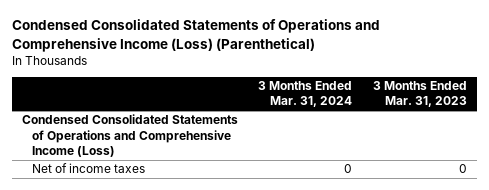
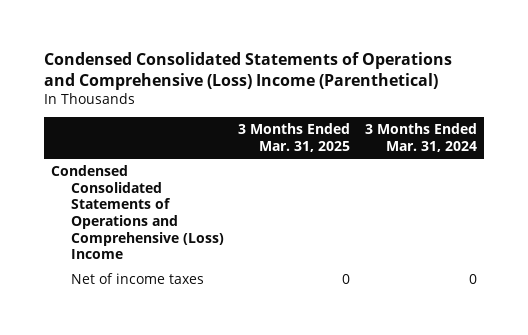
- Condensed Consolidated Statements of Operations and Comprehensive Income (Loss) (Parenthetical)
+ Condensed Consolidated Statements of Operations and Comprehensive (Loss) Income (Parenthetical)
- | 3 Months Ended Mar. 31, 2024 | 3 Months Ended Mar. 31, 2023
+ | 3 Months Ended Mar. 31, 2025 | 3 Months Ended Mar. 31, 2024
- Condensed Consolidated Statements of Operations and Comprehensive Income (Loss)
+ Condensed Consolidated Statements of Operations and Comprehensive (Loss) Income

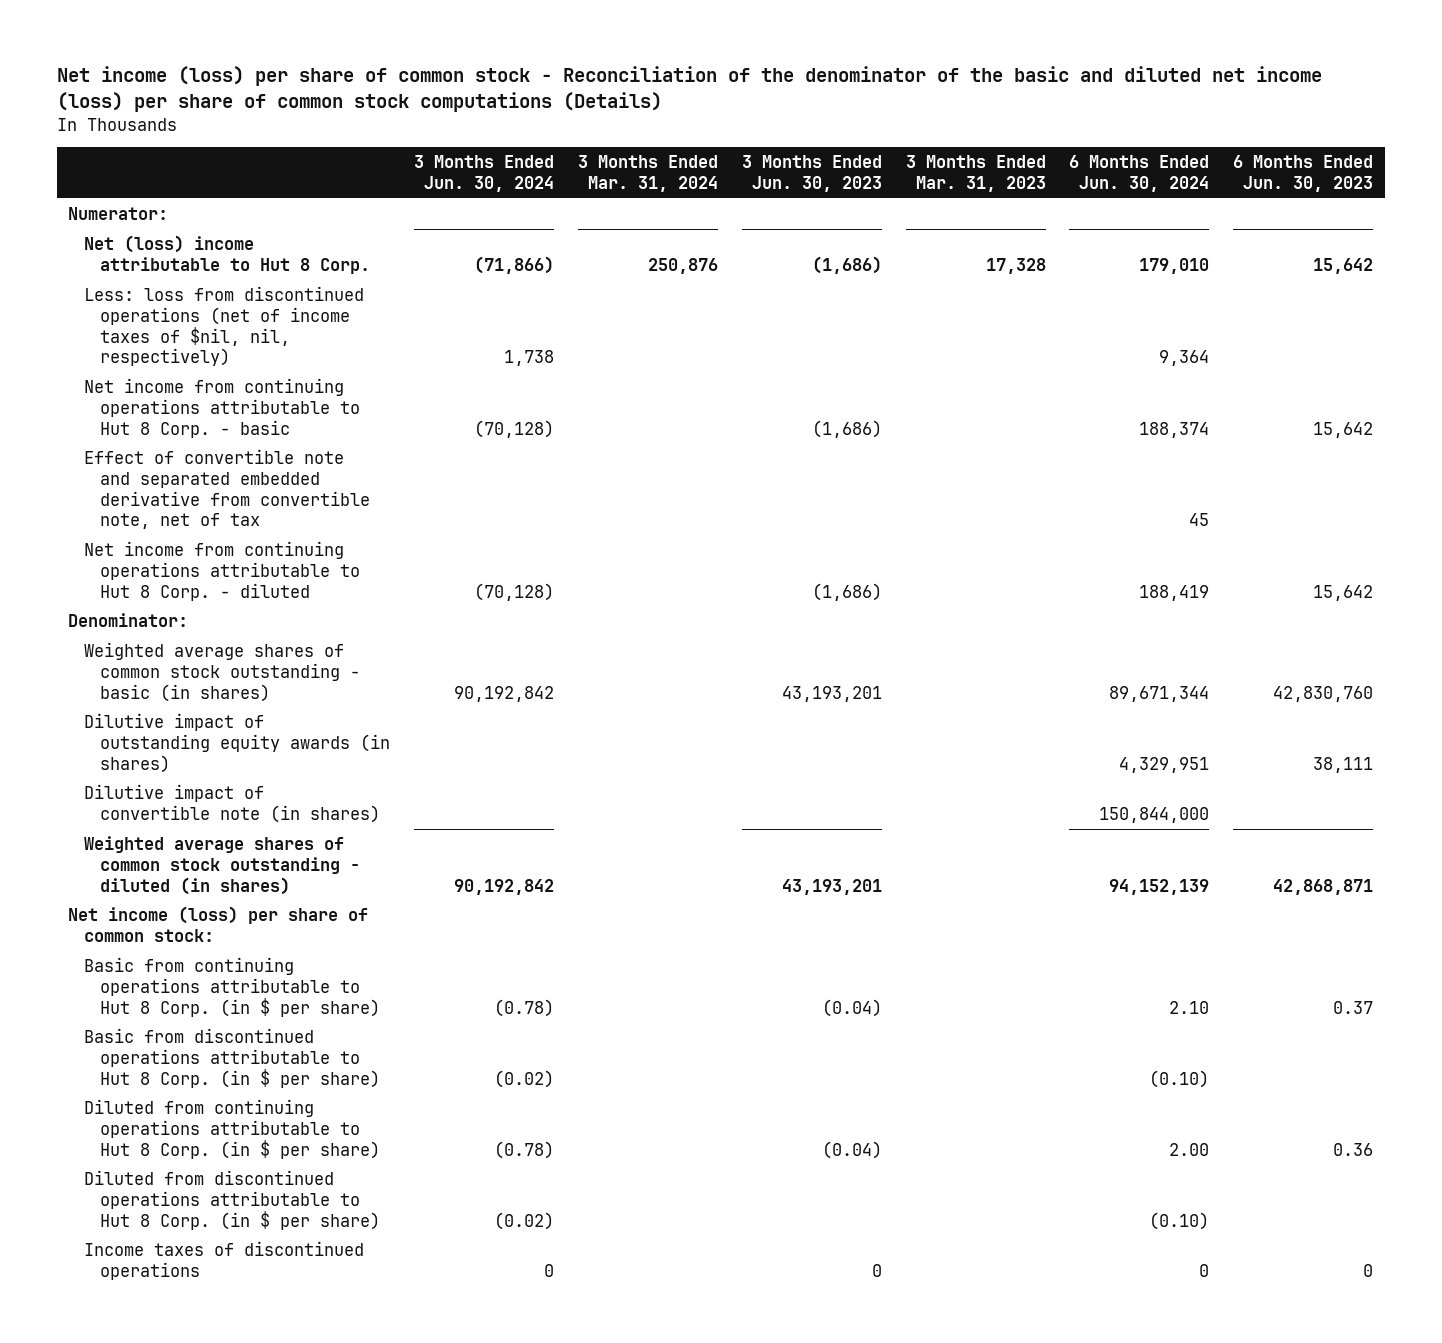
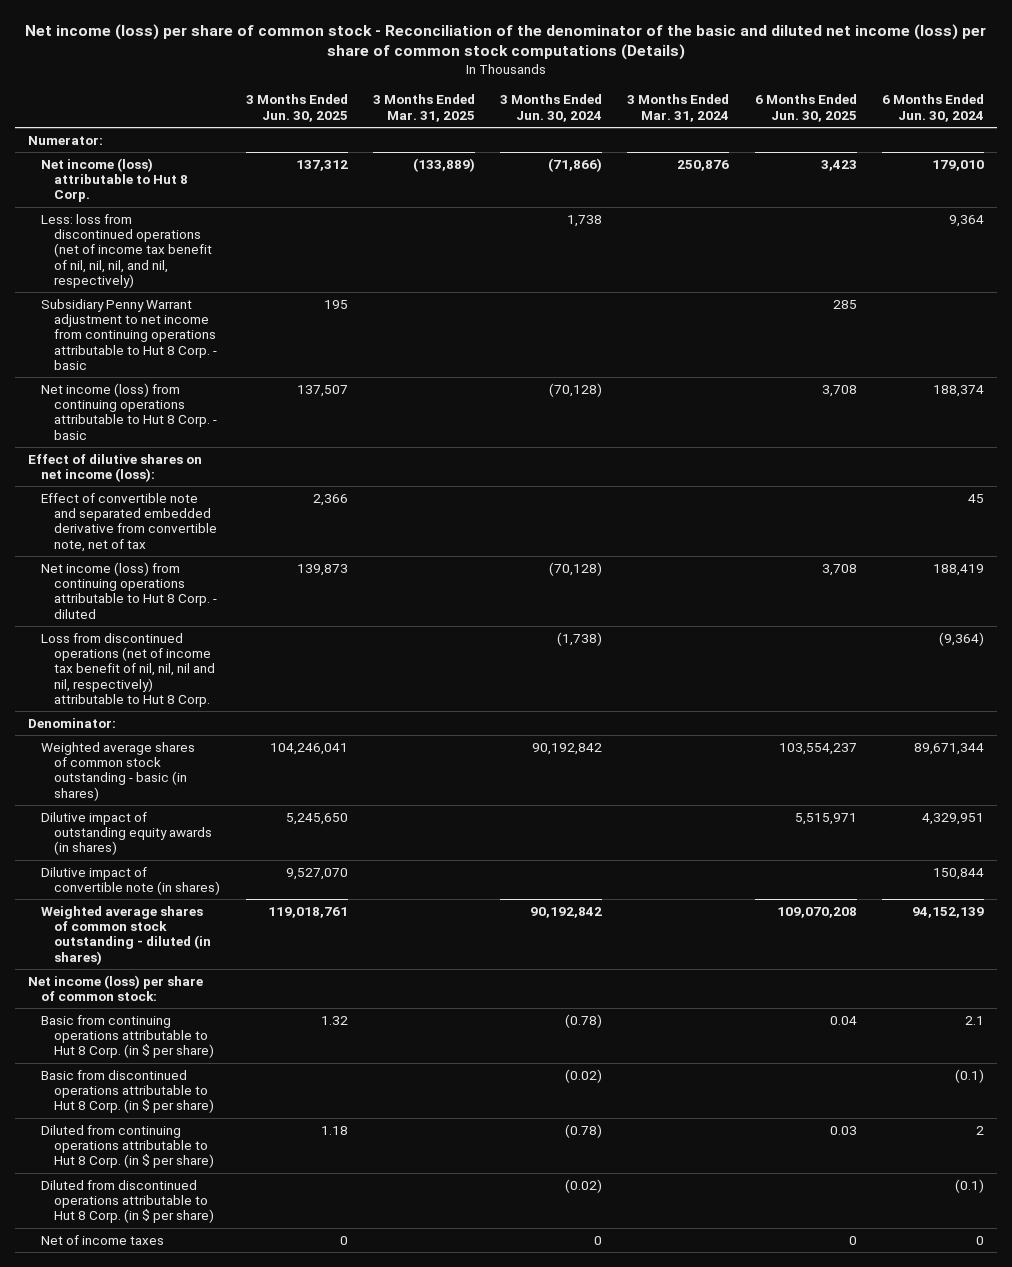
- | 3 Months Ended Jun. 30, 2024 | 3 Months Ended Mar. 31, 2024 | 3 Months Ended Jun. 30, 2023 | 3 Months Ended Mar. 31, 2023 | 6 Months Ended Jun. 30, 2024 | 6 Months Ended Jun. 30, 2023
+ | 3 Months Ended Jun. 30, 2025 | 3 Months Ended Mar. 31, 2025 | 3 Months Ended Jun. 30, 2024 | 3 Months Ended Mar. 31, 2024 | 6 Months Ended Jun. 30, 2025 | 6 Months Ended Jun. 30, 2024
- Net (loss) income attributable to Hut 8 Corp. | (71,866) | 250,876 | (1,686) | 17,328 | 179,010 | 15,642
- Less: loss from discontinued operations (net of income taxes of $nil, nil, respectively) | 1,738 | | | | 9,364 |
- Net income from continuing operations attributable to Hut 8 Corp. - basic | (70,128) | | (1,686) | | 188,374 | 15,642
+ Net income (loss) attributable to Hut 8 Corp. | 137,312 | (133,889) | (71,866) | 250,876 | 3,423 | 179,010
+ Less: loss from discontinued operations (net of income tax benefit of nil, nil, nil, and nil, respectively) | | | 1,738 | | | 9,364
+ Subsidiary Penny Warrant adjustment to net income from continuing operations attributable to Hut 8 Corp. - basic | 195 | | | | 285 |
+ Net income (loss) from continuing operations attributable to Hut 8 Corp. - basic | 137,507 | | (70,128) | | 3,708 | 188,374
+ Effect of dilutive shares on net income (loss):
- Net income from continuing operations attributable to Hut 8 Corp. - diluted | (70,128) | | (1,686) | | 188,419 | 15,642
+ Net income (loss) from continuing operations attributable to Hut 8 Corp. - diluted | 139,873 | | (70,128) | | 3,708 | 188,419
+ Loss from discontinued operations (net of income tax benefit of nil, nil, nil and nil, respectively) attributable to Hut 8 Corp. | | | (1,738) | | | (9,364)
- Dilutive impact of convertible note (in shares) | | | | | 150,844,000 |
+ Dilutive impact of convertible note (in shares) | 9,527,070 | | | | | 150,844
- Basic from continuing operations attributable to Hut 8 Corp. (in $ per share) | (0.78) | | (0.04) | | 2.10 | 0.37
- Basic from discontinued operations attributable to Hut 8 Corp. (in $ per share) | (0.02) | | | | (0.10) |
- Diluted from continuing operations attributable to Hut 8 Corp. (in $ per share) | (0.78) | | (0.04) | | 2.00 | 0.36
- Diluted from discontinued operations attributable to Hut 8 Corp. (in $ per share) | (0.02) | | | | (0.10) |
- Income taxes of discontinued operations | 0 | | 0 | | 0 | 0
+ Basic from continuing operations attributable to Hut 8 Corp. (in $ per share) | 1.32 | | (0.78) | | 0.04 | 2.1
+ Basic from discontinued operations attributable to Hut 8 Corp. (in $ per share) | | | (0.02) | | | (0.1)
+ Diluted from continuing operations attributable to Hut 8 Corp. (in $ per share) | 1.18 | | (0.78) | | 0.03 | 2
+ Diluted from discontinued operations attributable to Hut 8 Corp. (in $ per share) | | | (0.02) | | | (0.1)
+ Net of income taxes | 0 | | 0 | | 0 | 0

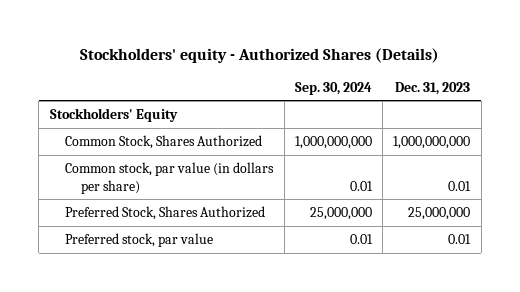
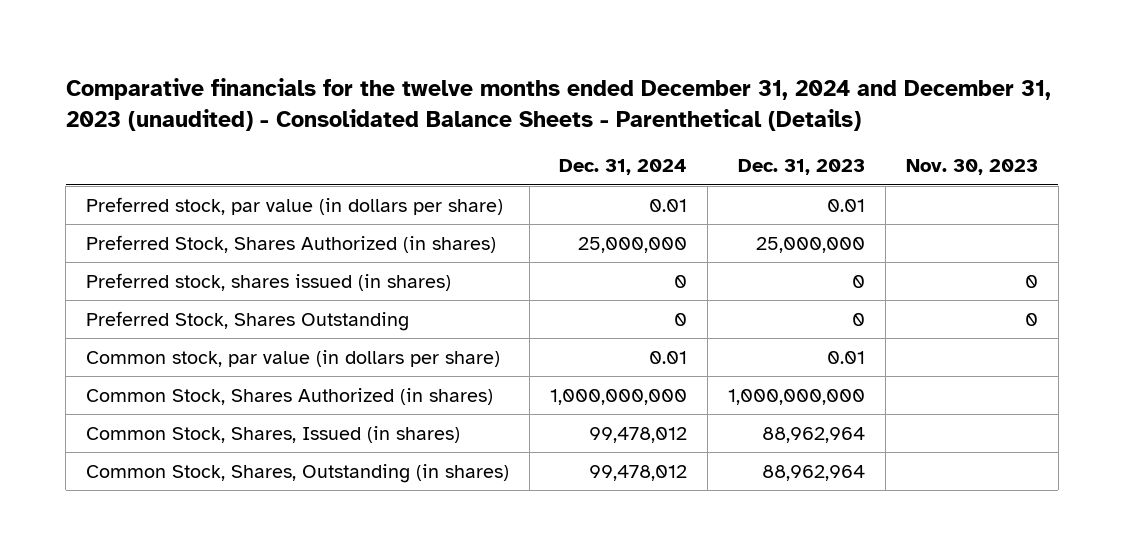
- Stockholders' equity - Authorized Shares (Details)
+ Comparative financials for the twelve months ended December 31, 2024 and December 31, 2023 (unaudited) - Consolidated Balance Sheets - Parenthetical (Details)
- | Sep. 30, 2024 | Dec. 31, 2023
+ | Dec. 31, 2024 | Dec. 31, 2023 | Nov. 30, 2023
- Stockholders' Equity
- Common Stock, Shares Authorized | 1,000,000,000 | 1,000,000,000
+ Preferred stock, par value (in dollars per share) | 0.01 | 0.01 |
+ Preferred Stock, Shares Authorized (in shares) | 25,000,000 | 25,000,000 |
+ Preferred stock, shares issued (in shares) | 0 | 0 | 0
+ Preferred Stock, Shares Outstanding | 0 | 0 | 0
- Preferred Stock, Shares Authorized | 25,000,000 | 25,000,000
- Preferred stock, par value | 0.01 | 0.01
+ Common Stock, Shares Authorized (in shares) | 1,000,000,000 | 1,000,000,000 |
+ Common Stock, Shares, Issued (in shares) | 99,478,012 | 88,962,964 |
+ Common Stock, Shares, Outstanding (in shares) | 99,478,012 | 88,962,964 |

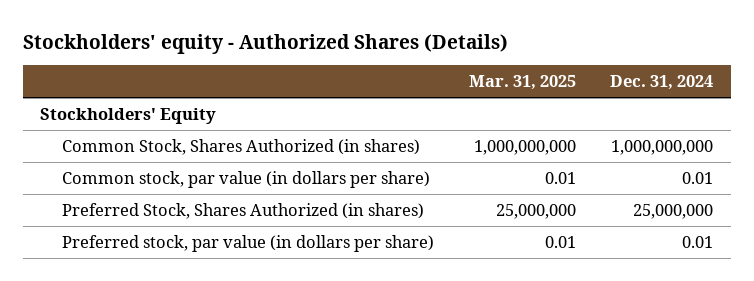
- Comparative financials for the twelve months ended December 31, 2024 and December 31, 2023 (unaudited) - Consolidated Balance Sheets - Parenthetical (Details)
+ Stockholders' equity - Authorized Shares (Details)
- | Dec. 31, 2024 | Dec. 31, 2023 | Nov. 30, 2023
+ | Mar. 31, 2025 | Dec. 31, 2024
- Preferred stock, shares issued (in shares) | 0 | 0 | 0
- Preferred Stock, Shares Outstanding | 0 | 0 | 0
+ Stockholders' Equity
- Common Stock, Shares, Issued (in shares) | 99,478,012 | 88,962,964 |
- Common Stock, Shares, Outstanding (in shares) | 99,478,012 | 88,962,964 |
moved down: Common stock, par value (in dollars per share) | 0.01 | 0.01
moved down: Preferred Stock, Shares Authorized (in shares) | 25,000,000 | 25,000,000
moved down: Preferred stock, par value (in dollars per share) | 0.01 | 0.01

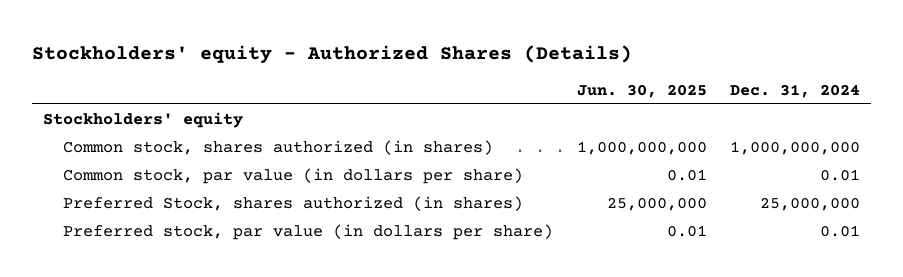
- | Mar. 31, 2025 | Dec. 31, 2024
+ | Jun. 30, 2025 | Dec. 31, 2024
- Stockholders' Equity
- Common Stock, Shares Authorized (in shares) | 1,000,000,000 | 1,000,000,000
+ Stockholders' equity
+ Common stock, shares authorized (in shares) | 1,000,000,000 | 1,000,000,000
- Preferred Stock, Shares Authorized (in shares) | 25,000,000 | 25,000,000
+ Preferred Stock, shares authorized (in shares) | 25,000,000 | 25,000,000

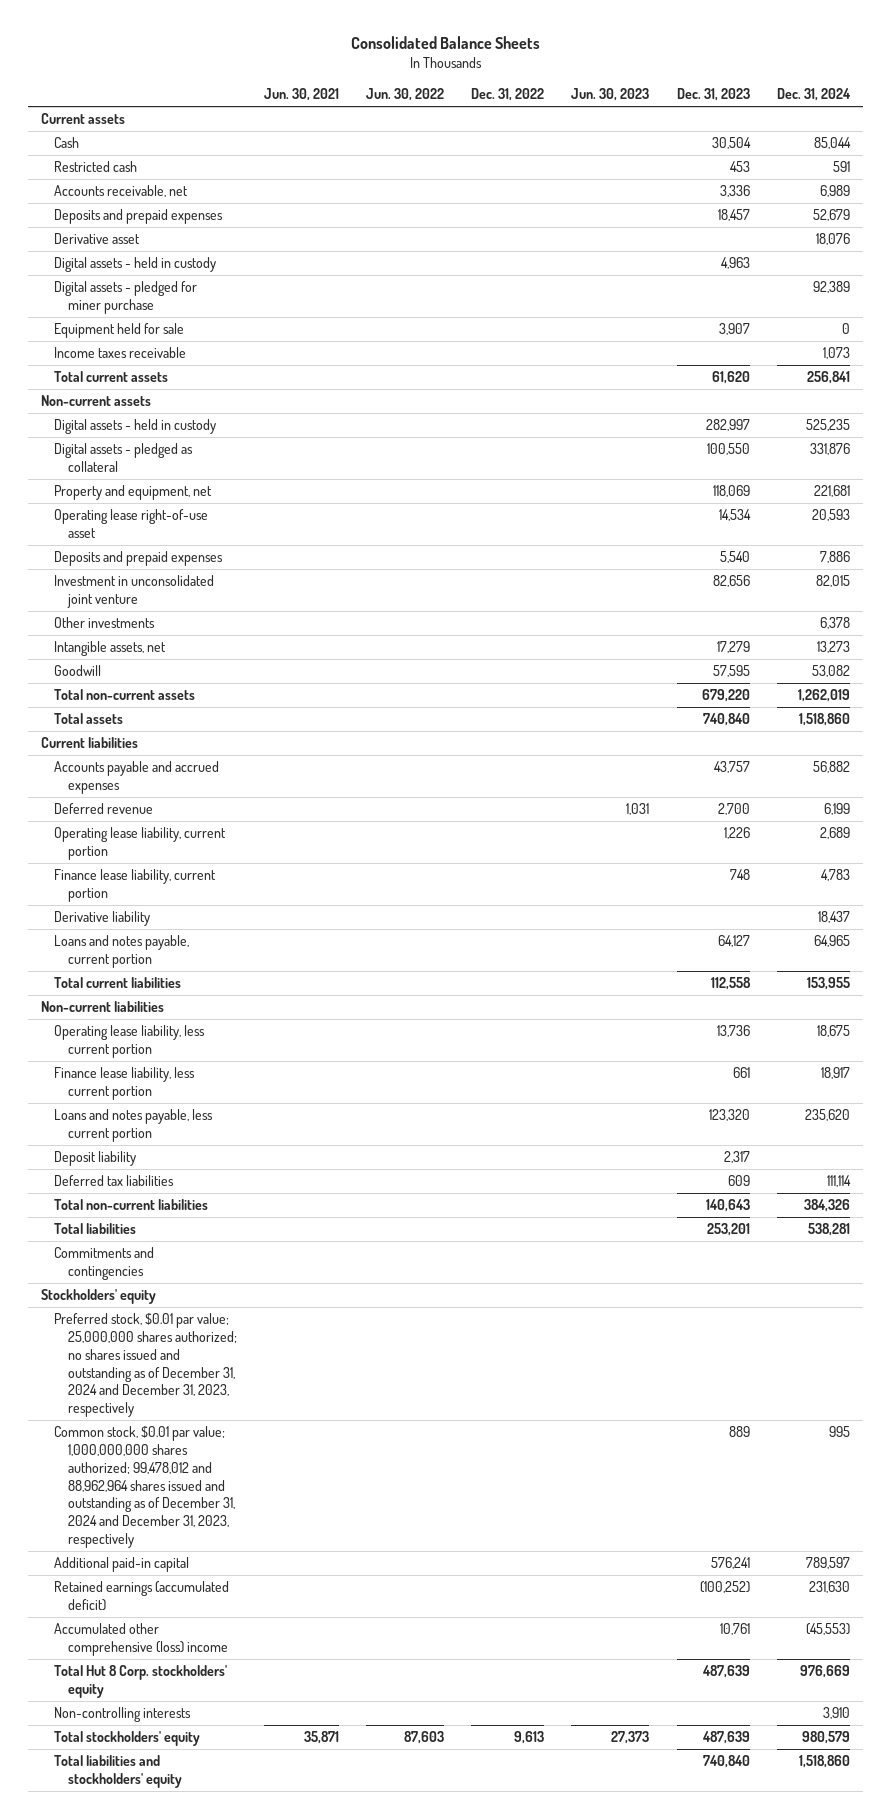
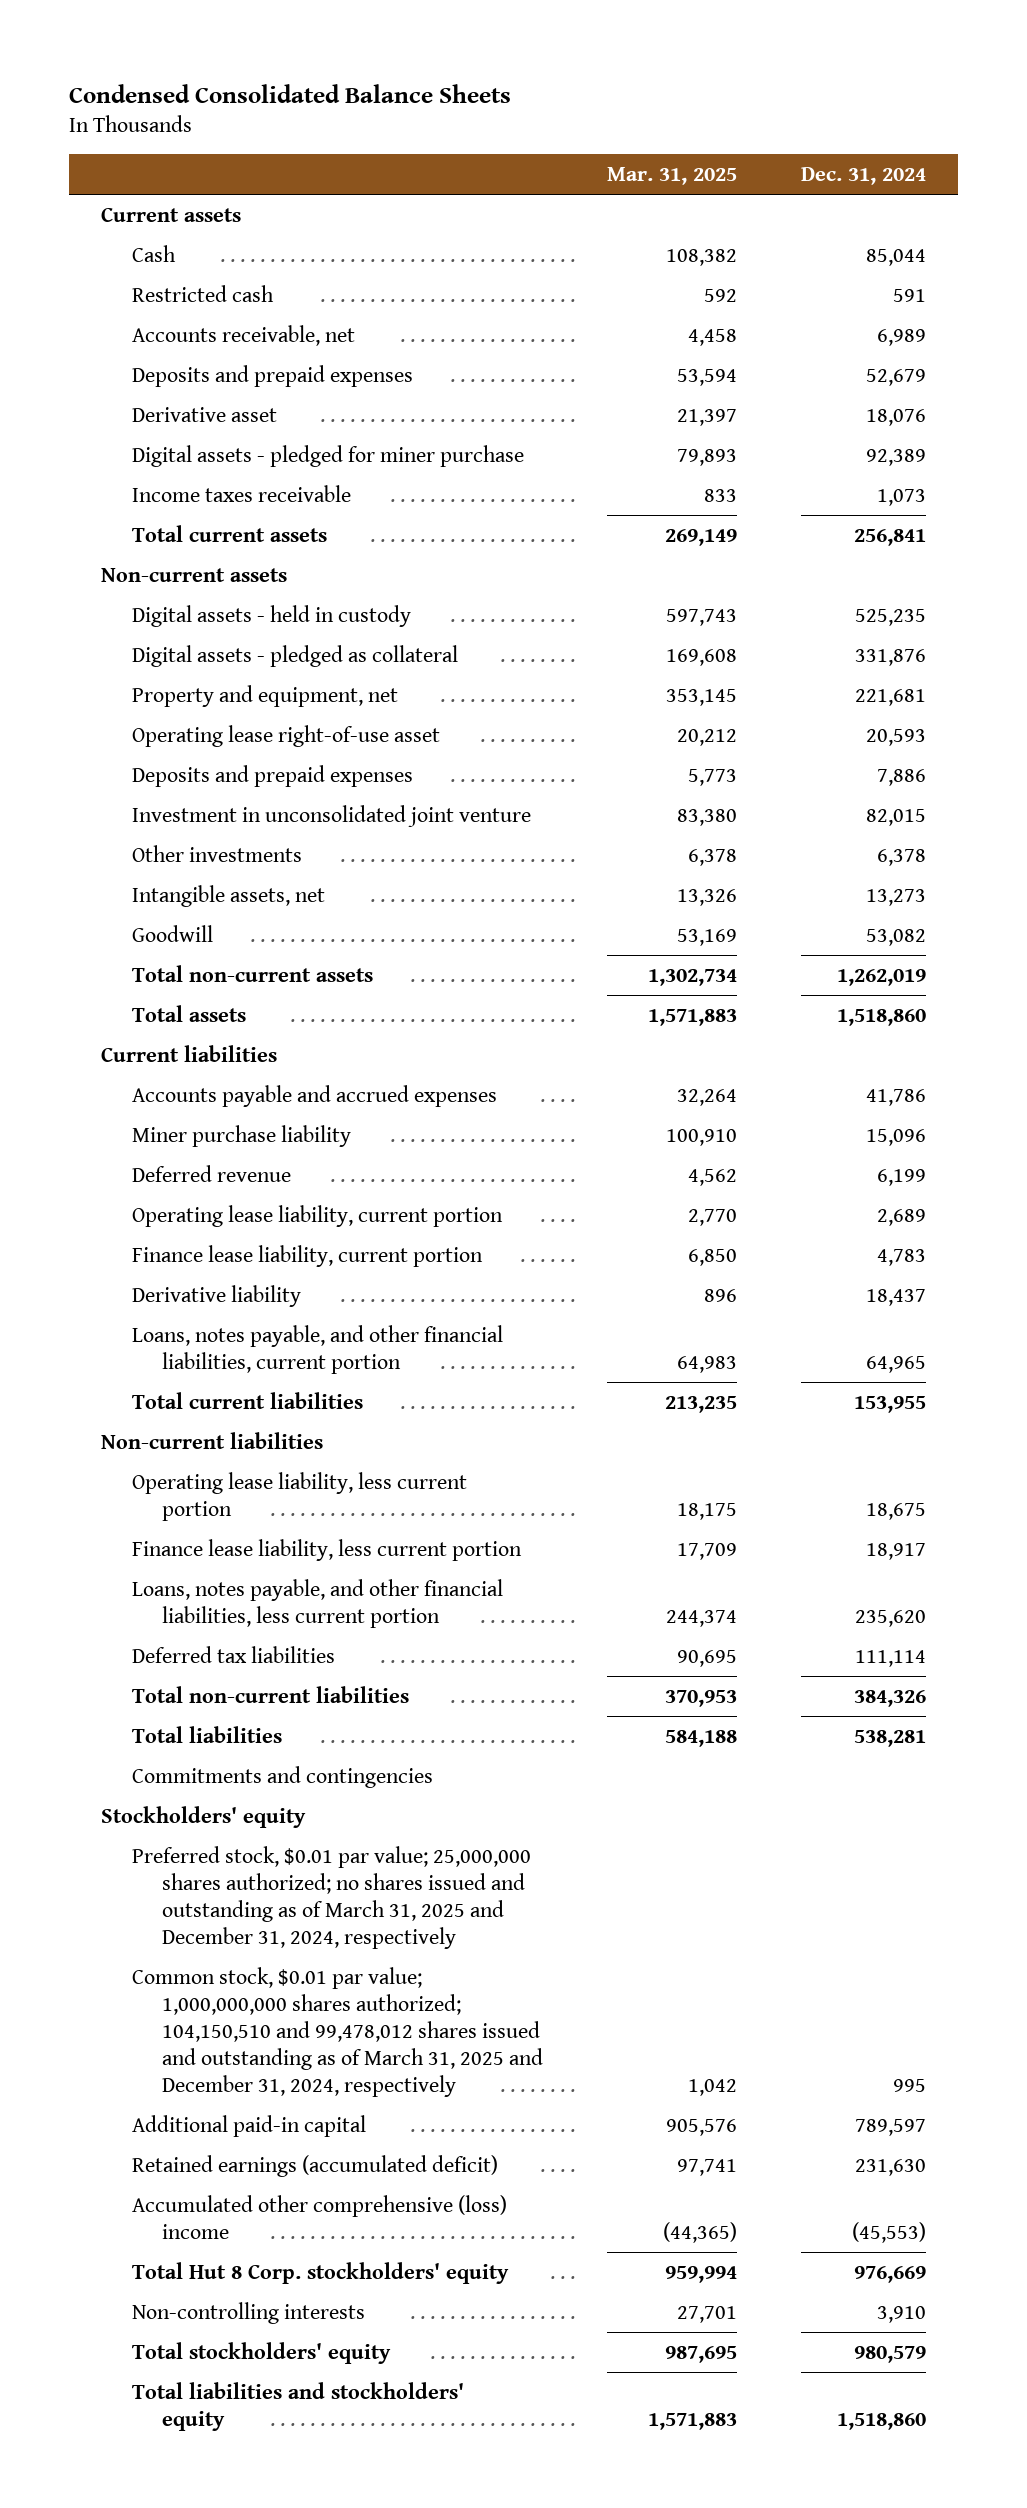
- Consolidated Balance Sheets
+ Condensed Consolidated Balance Sheets
- | Jun. 30, 2021 | Jun. 30, 2022 | Dec. 31, 2022 | Jun. 30, 2023 | Dec. 31, 2023 | Dec. 31, 2024
+ | Mar. 31, 2025 | Dec. 31, 2024
- Digital assets - held in custody | | | | | 4,963 |
- Equipment held for sale | | | | | 3,907 | 0
- Accounts payable and accrued expenses | | | | | 43,757 | 56,882
+ Accounts payable and accrued expenses | 32,264 | 41,786
+ Miner purchase liability | 100,910 | 15,096
- Loans and notes payable, current portion | | | | | 64,127 | 64,965
+ Loans, notes payable, and other financial liabilities, current portion | 64,983 | 64,965
- Loans and notes payable, less current portion | | | | | 123,320 | 235,620
- Deposit liability | | | | | 2,317 |
+ Loans, notes payable, and other financial liabilities, less current portion | 244,374 | 235,620
- Preferred stock, $0.01 par value; 25,000,000 shares authorized; no shares issued and outstanding as of December 31, 2024 and December 31, 2023, respectively
- Common stock, $0.01 par value; 1,000,000,000 shares authorized; 99,478,012 and 88,962,964 shares issued and outstanding as of December 31, 2024 and December 31, 2023, respectively | | | | | 889 | 995
+ Preferred stock, $0.01 par value; 25,000,000 shares authorized; no shares issued and outstanding as of March 31, 2025 and December 31, 2024, respectively
+ Common stock, $0.01 par value; 1,000,000,000 shares authorized; 104,150,510 and 99,478,012 shares issued and outstanding as of March 31, 2025 and December 31, 2024, respectively | 1,042 | 995

